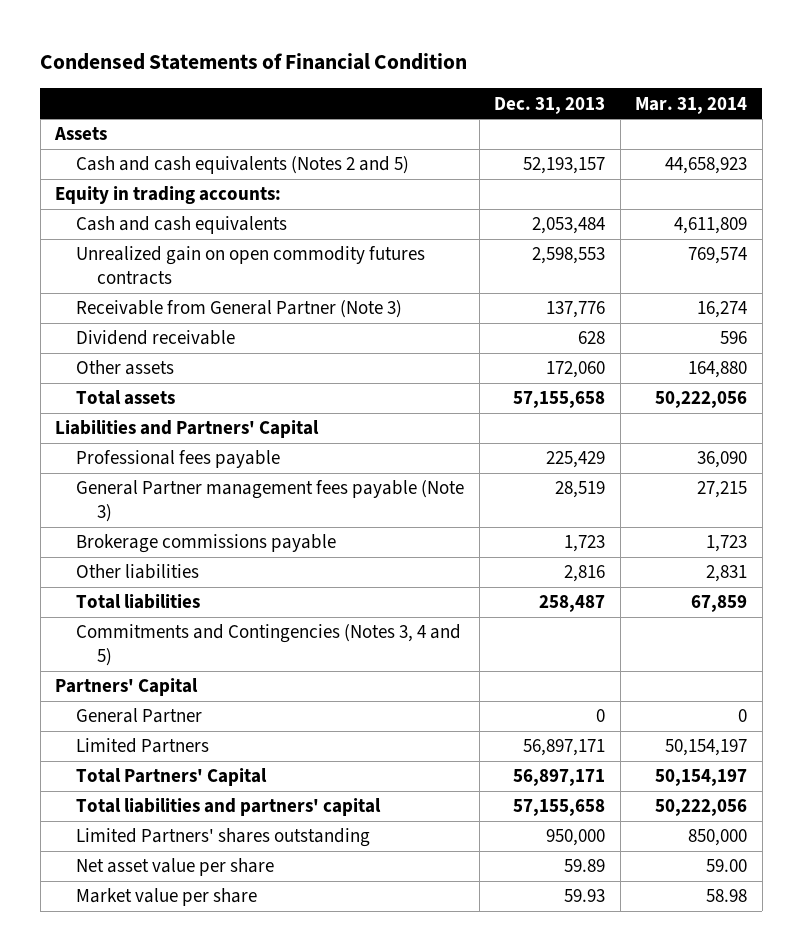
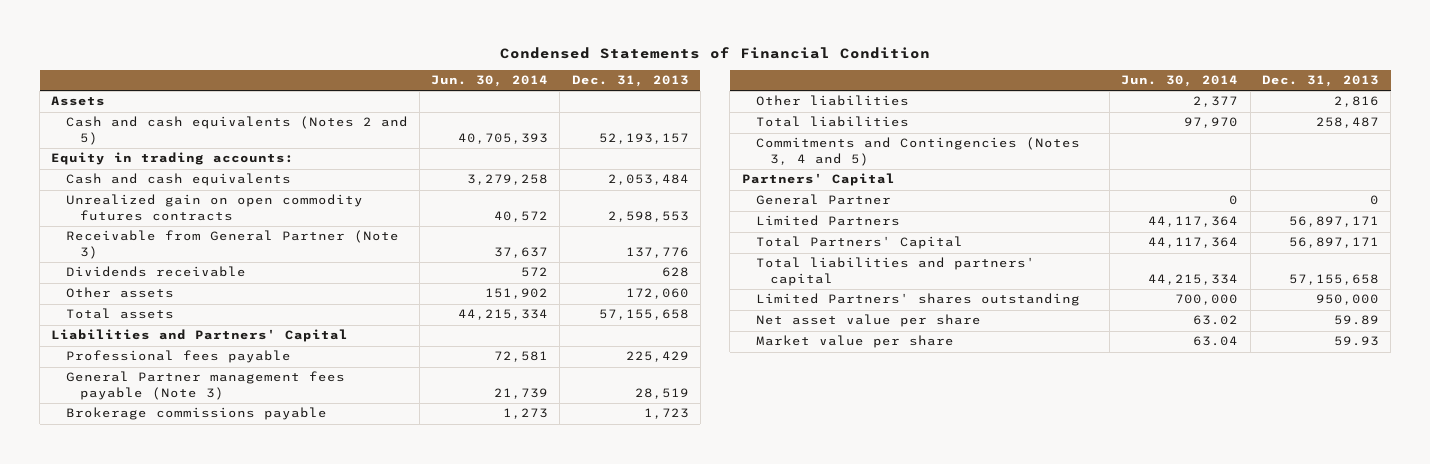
- | Dec. 31, 2013 | Mar. 31, 2014
+ | Jun. 30, 2014 | Dec. 31, 2013
- Dividend receivable | 628 | 596
+ Dividends receivable | 572 | 628

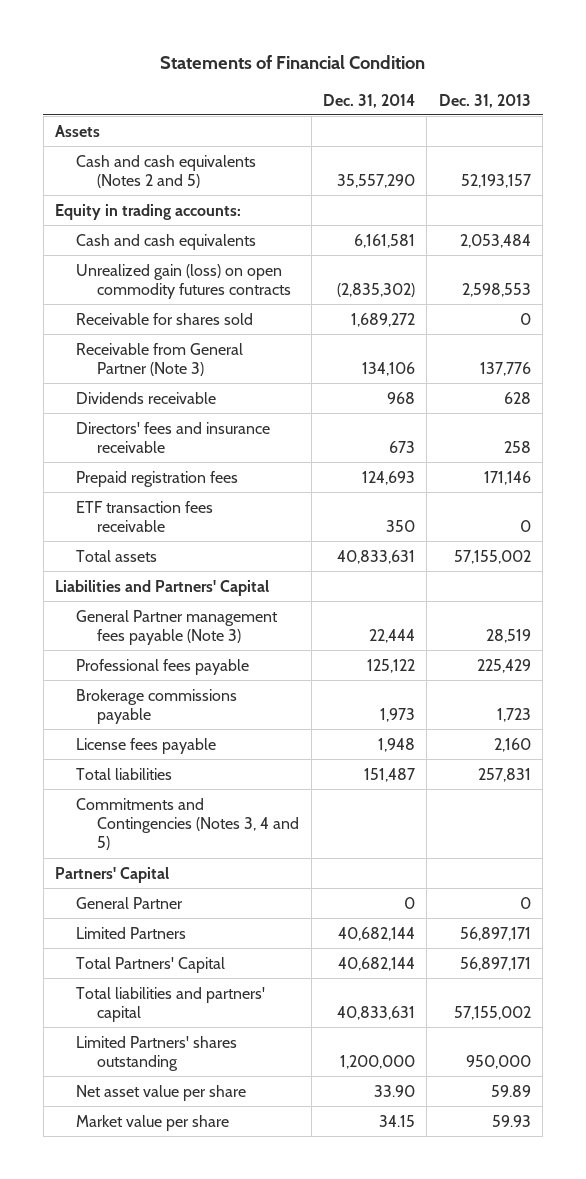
- Condensed Statements of Financial Condition
+ Statements of Financial Condition
- | Jun. 30, 2014 | Dec. 31, 2013
+ | Dec. 31, 2014 | Dec. 31, 2013
- Unrealized gain on open commodity futures contracts | 40,572 | 2,598,553
+ Unrealized gain (loss) on open commodity futures contracts | (2,835,302) | 2,598,553
+ Receivable for shares sold | 1,689,272 | 0
- Other assets | 151,902 | 172,060
- Total assets | 44,215,334 | 57,155,658
+ Directors' fees and insurance receivable | 673 | 258
+ Prepaid registration fees | 124,693 | 171,146
+ ETF transaction fees receivable | 350 | 0
+ Total assets | 40,833,631 | 57,155,002
moved down: Professional fees payable | 125,122 | 225,429
- Other liabilities | 2,377 | 2,816
- Total liabilities | 97,970 | 258,487
+ License fees payable | 1,948 | 2,160
+ Total liabilities | 151,487 | 257,831
- Total liabilities and partners' capital | 44,215,334 | 57,155,658
+ Total liabilities and partners' capital | 40,833,631 | 57,155,002

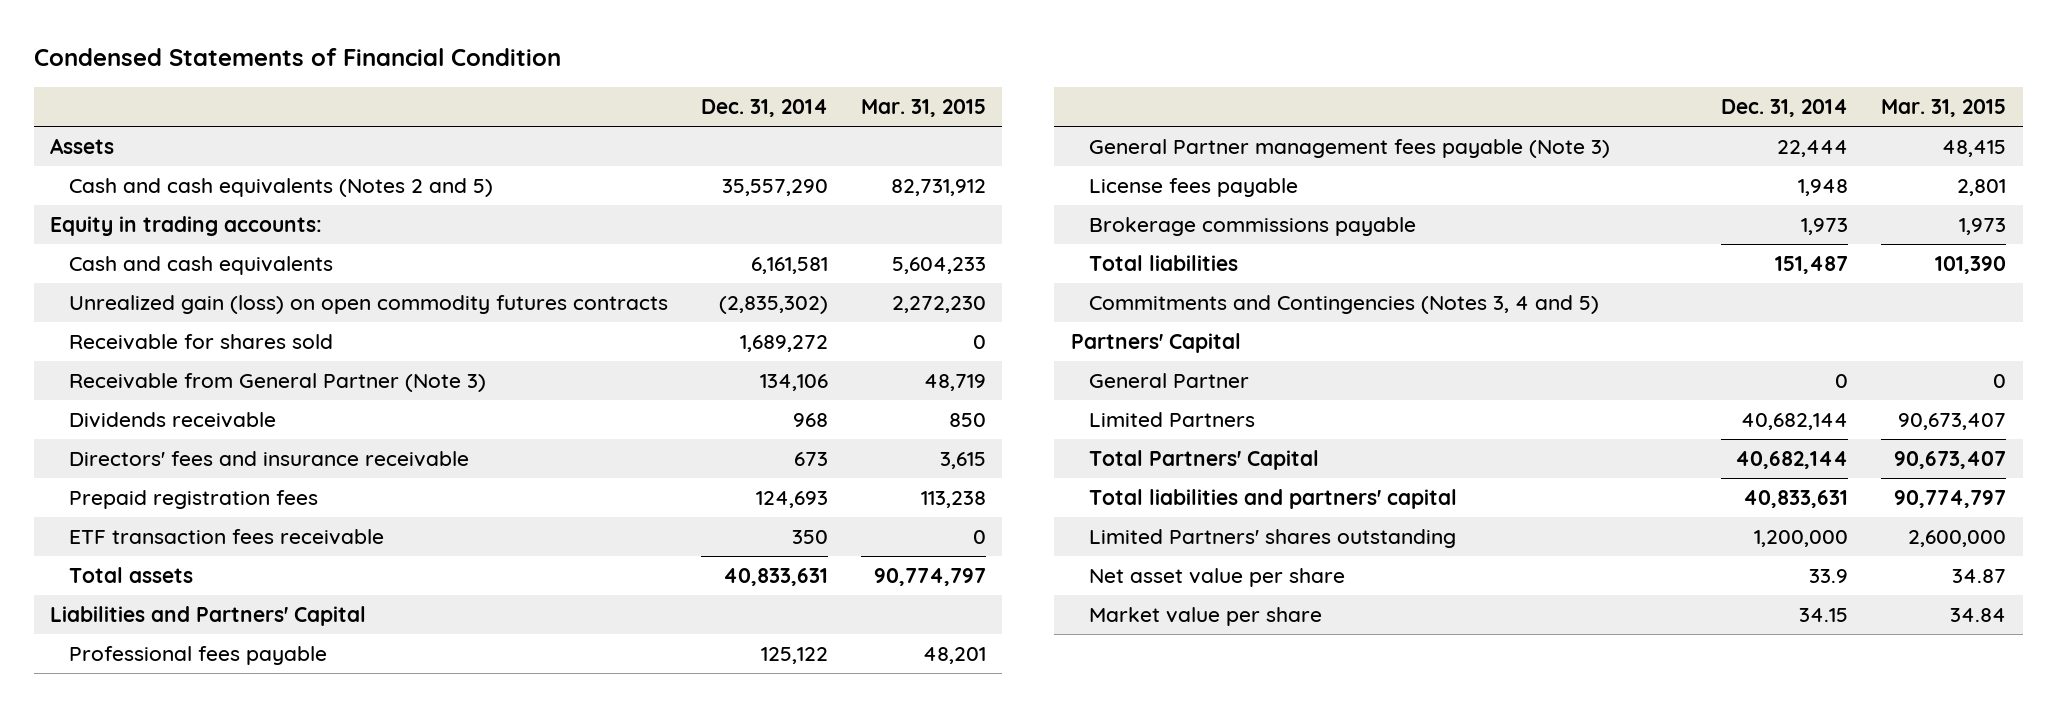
- Statements of Financial Condition
+ Condensed Statements of Financial Condition
- | Dec. 31, 2014 | Dec. 31, 2013
+ | Dec. 31, 2014 | Mar. 31, 2015
moved down: General Partner management fees payable (Note 3) | 22,444 | 48,415
moved down: Brokerage commissions payable | 1,973 | 1,973
- Net asset value per share | 33.90 | 59.89
+ Net asset value per share | 33.9 | 34.87

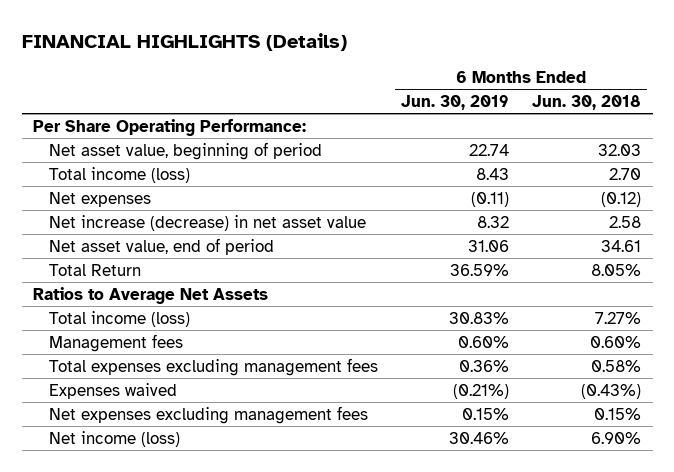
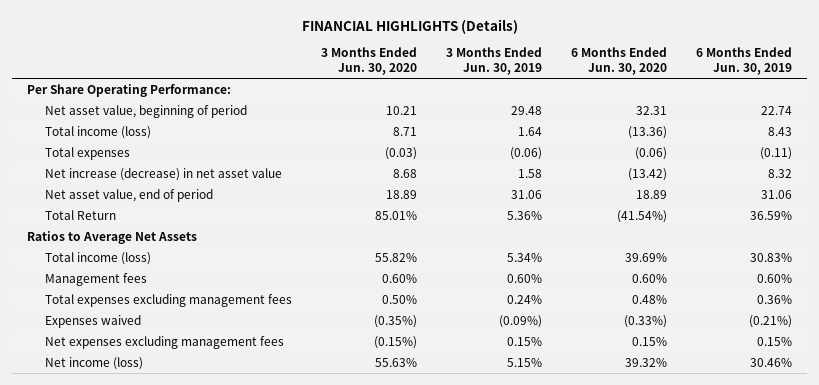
- | 6 Months Ended Jun. 30, 2019 | 6 Months Ended Jun. 30, 2018
+ | 3 Months Ended Jun. 30, 2020 | 3 Months Ended Jun. 30, 2019 | 6 Months Ended Jun. 30, 2020 | 6 Months Ended Jun. 30, 2019
- Net expenses | (0.11) | (0.12)
+ Total expenses | (0.03) | (0.06) | (0.06) | (0.11)

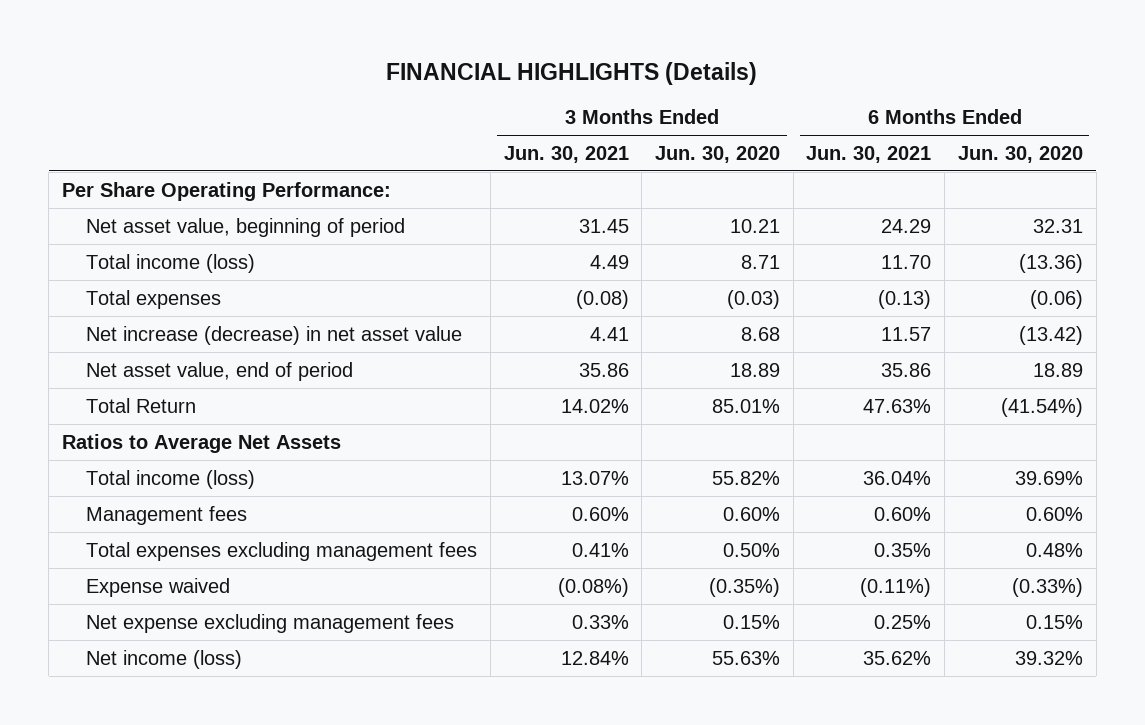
- | 3 Months Ended Jun. 30, 2020 | 3 Months Ended Jun. 30, 2019 | 6 Months Ended Jun. 30, 2020 | 6 Months Ended Jun. 30, 2019
+ | 3 Months Ended Jun. 30, 2021 | 3 Months Ended Jun. 30, 2020 | 6 Months Ended Jun. 30, 2021 | 6 Months Ended Jun. 30, 2020
- Expenses waived | (0.35%) | (0.09%) | (0.33%) | (0.21%)
- Net expenses excluding management fees | (0.15%) | 0.15% | 0.15% | 0.15%
+ Expense waived | (0.08%) | (0.35%) | (0.11%) | (0.33%)
+ Net expense excluding management fees | 0.33% | 0.15% | 0.25% | 0.15%

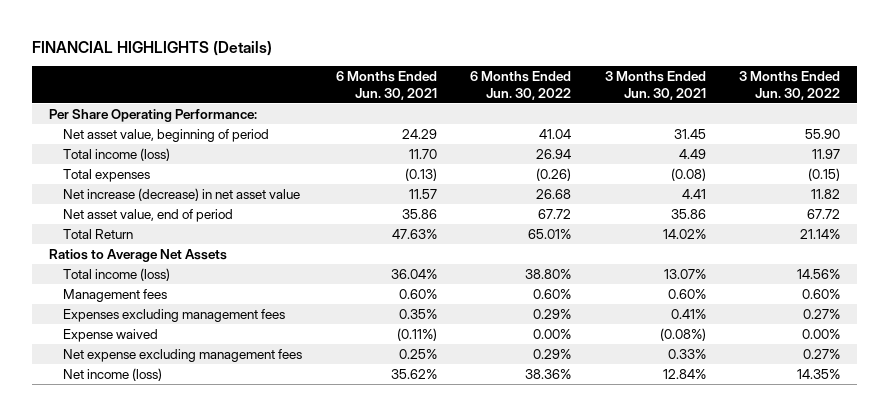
- | 3 Months Ended Jun. 30, 2021 | 3 Months Ended Jun. 30, 2020 | 6 Months Ended Jun. 30, 2021 | 6 Months Ended Jun. 30, 2020
+ | 6 Months Ended Jun. 30, 2021 | 6 Months Ended Jun. 30, 2022 | 3 Months Ended Jun. 30, 2021 | 3 Months Ended Jun. 30, 2022
- Total expenses excluding management fees | 0.41% | 0.50% | 0.35% | 0.48%
+ Expenses excluding management fees | 0.35% | 0.29% | 0.41% | 0.27%

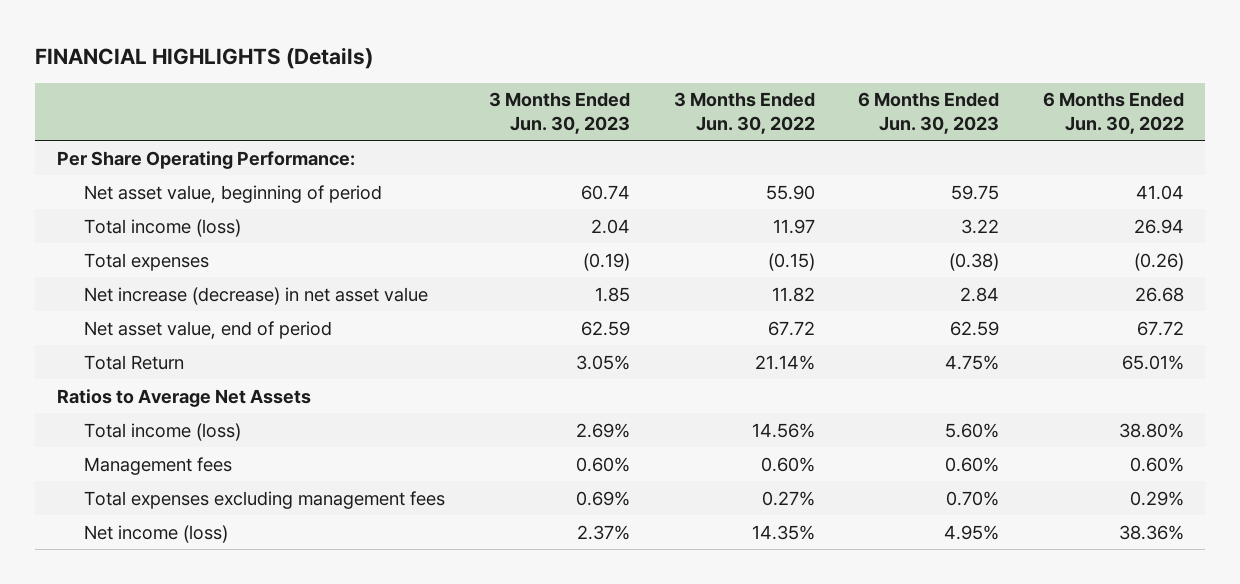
- | 6 Months Ended Jun. 30, 2021 | 6 Months Ended Jun. 30, 2022 | 3 Months Ended Jun. 30, 2021 | 3 Months Ended Jun. 30, 2022
+ | 3 Months Ended Jun. 30, 2023 | 3 Months Ended Jun. 30, 2022 | 6 Months Ended Jun. 30, 2023 | 6 Months Ended Jun. 30, 2022
- Expenses excluding management fees | 0.35% | 0.29% | 0.41% | 0.27%
- Expense waived | (0.11%) | 0.00% | (0.08%) | 0.00%
- Net expense excluding management fees | 0.25% | 0.29% | 0.33% | 0.27%
+ Total expenses excluding management fees | 0.69% | 0.27% | 0.70% | 0.29%

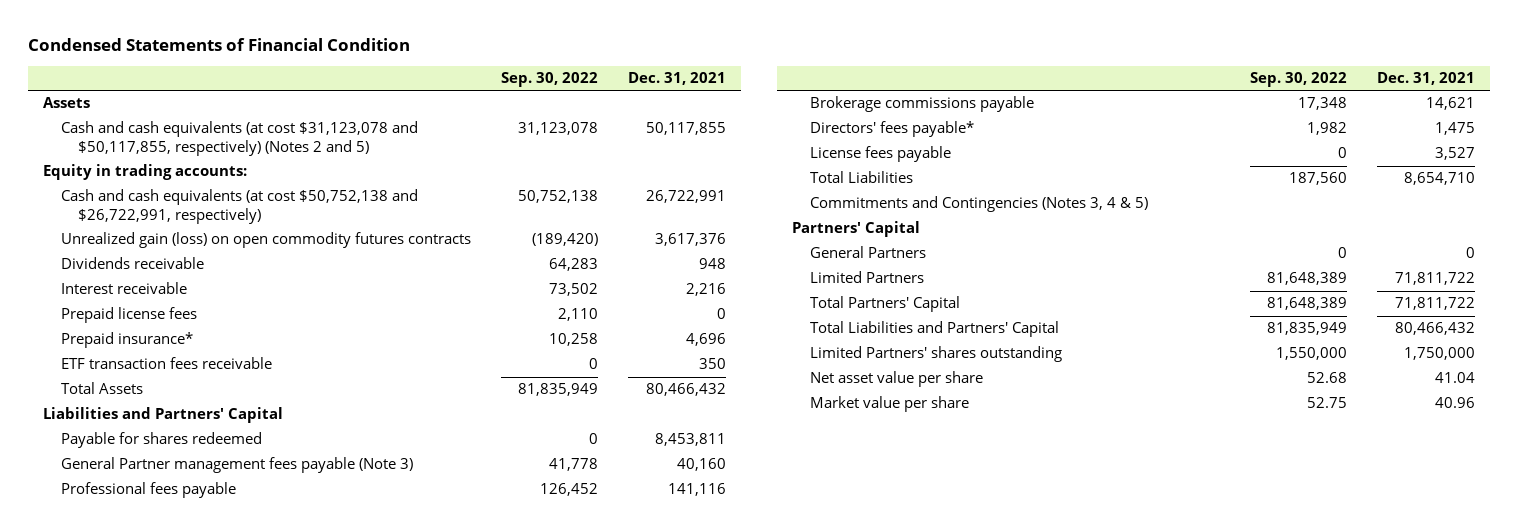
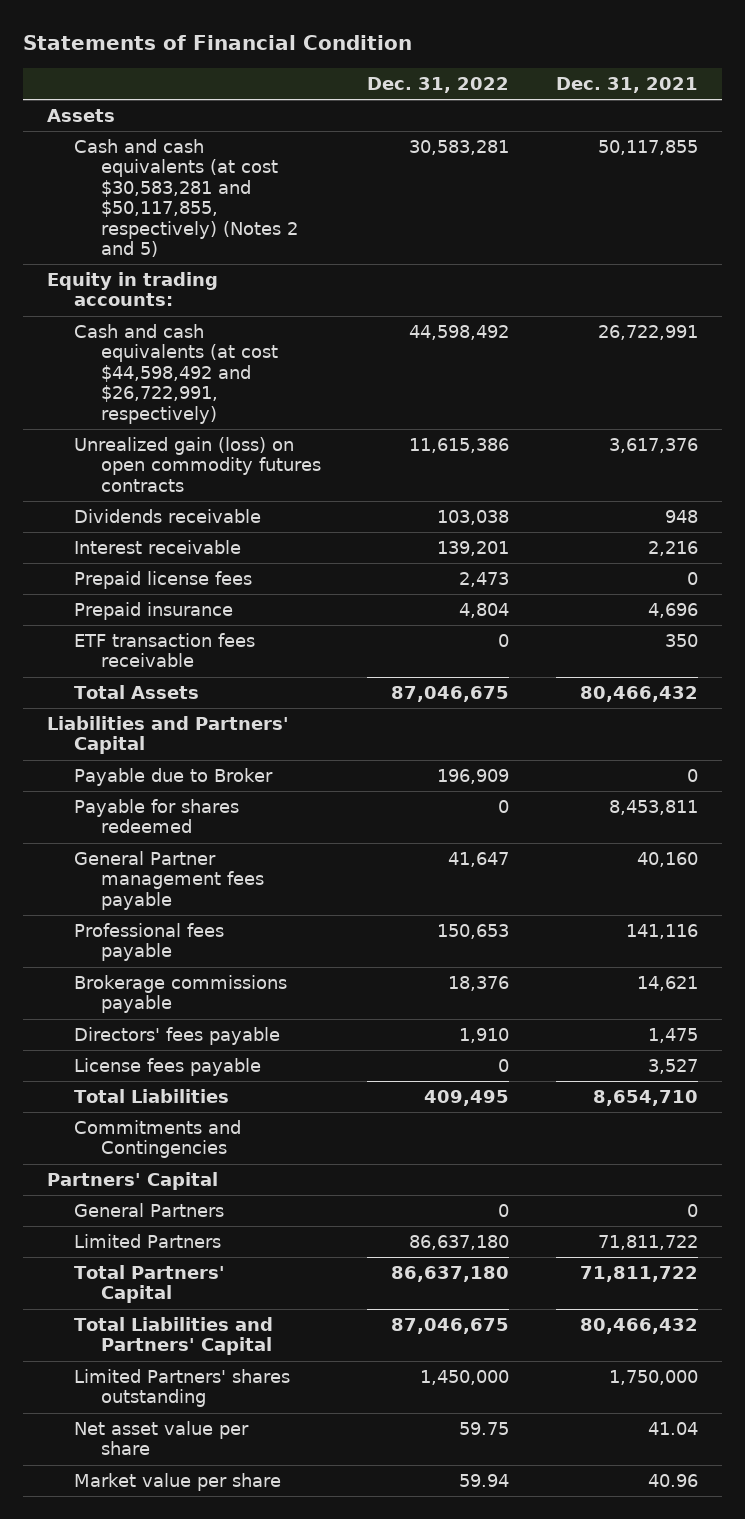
- Condensed Statements of Financial Condition
+ Statements of Financial Condition
- | Sep. 30, 2022 | Dec. 31, 2021
+ | Dec. 31, 2022 | Dec. 31, 2021
- Cash and cash equivalents (at cost $31,123,078 and $50,117,855, respectively) (Notes 2 and 5) | 31,123,078 | 50,117,855
+ Cash and cash equivalents (at cost $30,583,281 and $50,117,855, respectively) (Notes 2 and 5) | 30,583,281 | 50,117,855
- Cash and cash equivalents (at cost $50,752,138 and $26,722,991, respectively) | 50,752,138 | 26,722,991
+ Cash and cash equivalents (at cost $44,598,492 and $26,722,991, respectively) | 44,598,492 | 26,722,991
- Prepaid insurance* | 10,258 | 4,696
+ Prepaid insurance | 4,804 | 4,696
+ Payable due to Broker | 196,909 | 0
- General Partner management fees payable (Note 3) | 41,778 | 40,160
+ General Partner management fees payable | 41,647 | 40,160
- Directors' fees payable* | 1,982 | 1,475
+ Directors' fees payable | 1,910 | 1,475
- Commitments and Contingencies (Notes 3, 4 & 5)
+ Commitments and Contingencies

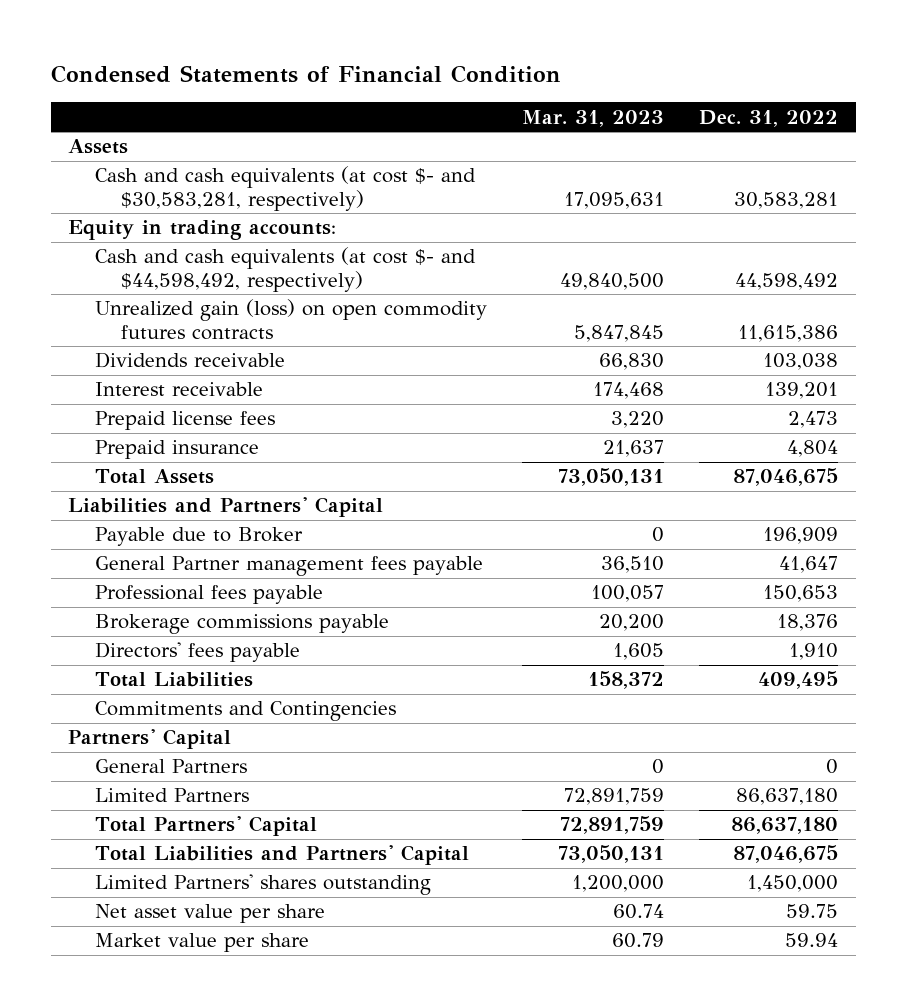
- Statements of Financial Condition
+ Condensed Statements of Financial Condition
- | Dec. 31, 2022 | Dec. 31, 2021
+ | Mar. 31, 2023 | Dec. 31, 2022
- Cash and cash equivalents (at cost $30,583,281 and $50,117,855, respectively) (Notes 2 and 5) | 30,583,281 | 50,117,855
+ Cash and cash equivalents (at cost $- and $30,583,281, respectively) | 17,095,631 | 30,583,281
- Cash and cash equivalents (at cost $44,598,492 and $26,722,991, respectively) | 44,598,492 | 26,722,991
+ Cash and cash equivalents (at cost $- and $44,598,492, respectively) | 49,840,500 | 44,598,492
- ETF transaction fees receivable | 0 | 350
- Payable for shares redeemed | 0 | 8,453,811
- License fees payable | 0 | 3,527

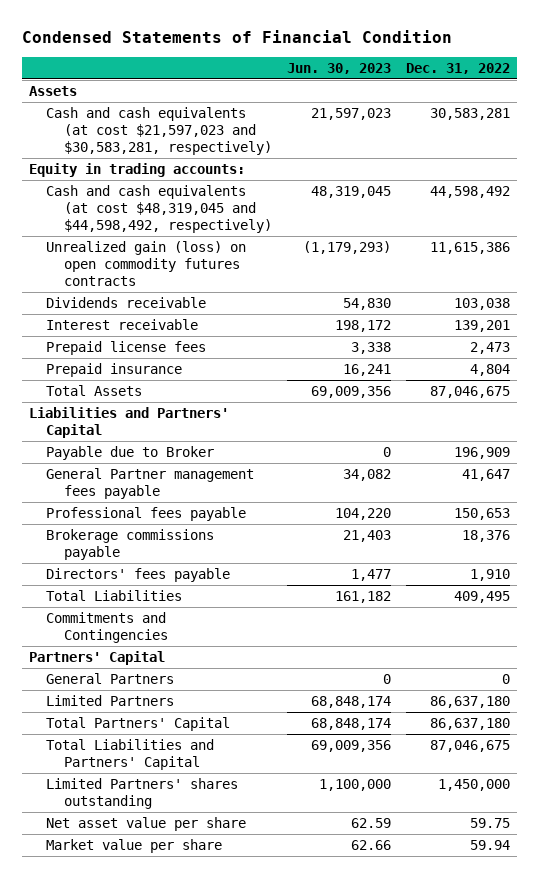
- | Mar. 31, 2023 | Dec. 31, 2022
+ | Jun. 30, 2023 | Dec. 31, 2022
- Cash and cash equivalents (at cost $- and $30,583,281, respectively) | 17,095,631 | 30,583,281
+ Cash and cash equivalents (at cost $21,597,023 and $30,583,281, respectively) | 21,597,023 | 30,583,281
- Cash and cash equivalents (at cost $- and $44,598,492, respectively) | 49,840,500 | 44,598,492
+ Cash and cash equivalents (at cost $48,319,045 and $44,598,492, respectively) | 48,319,045 | 44,598,492

